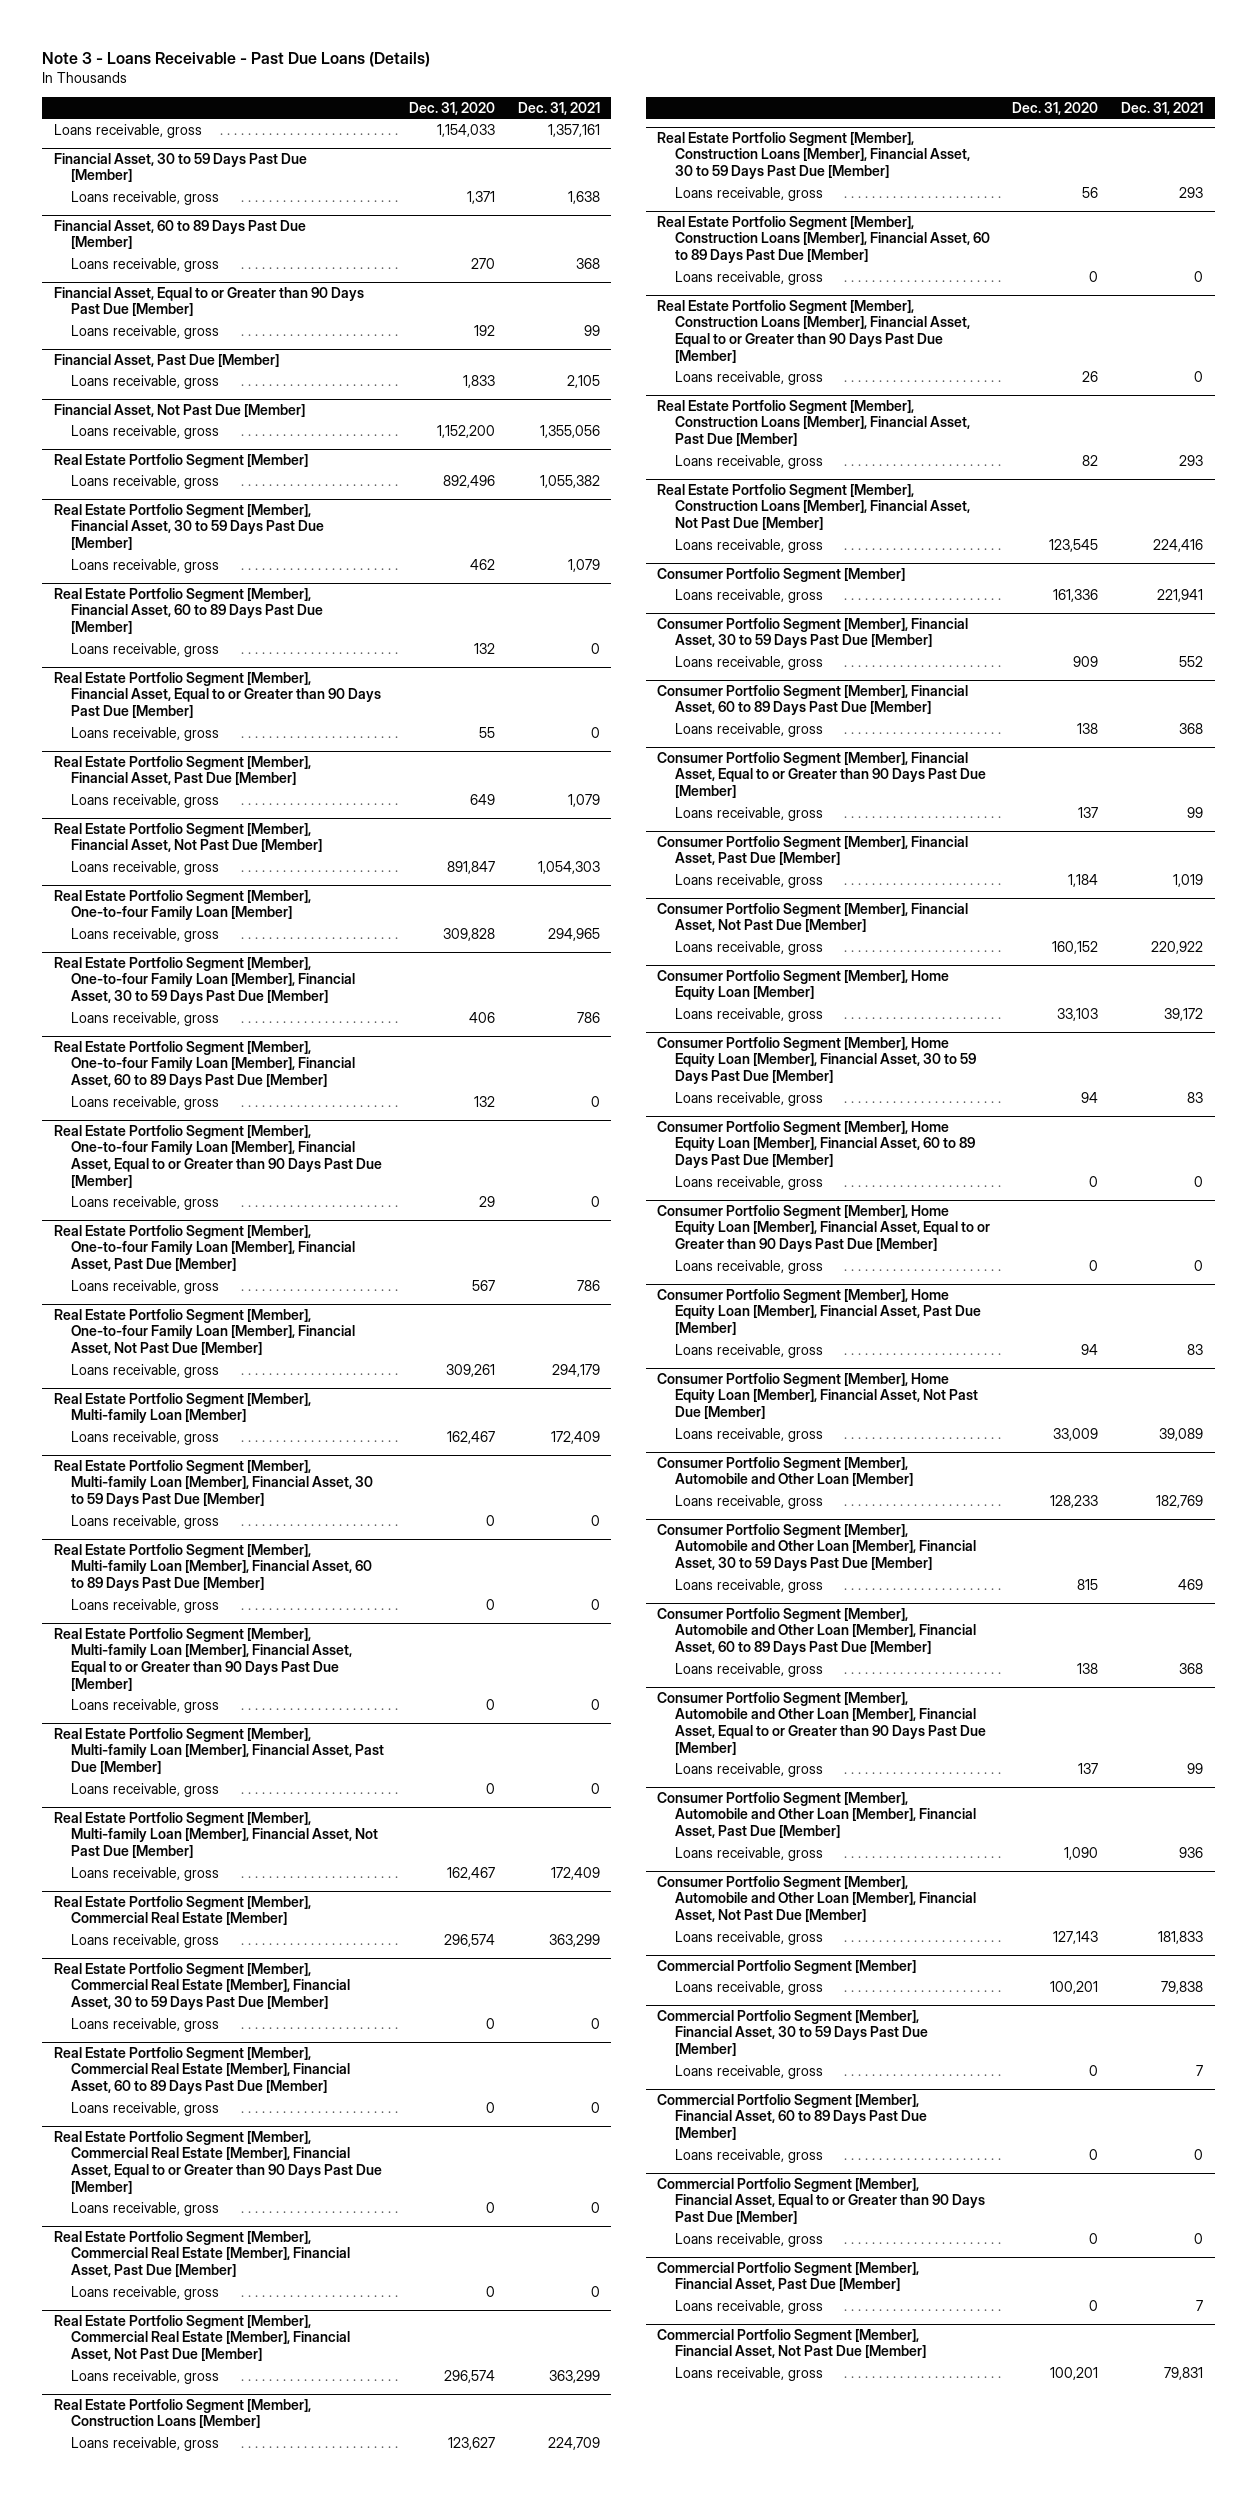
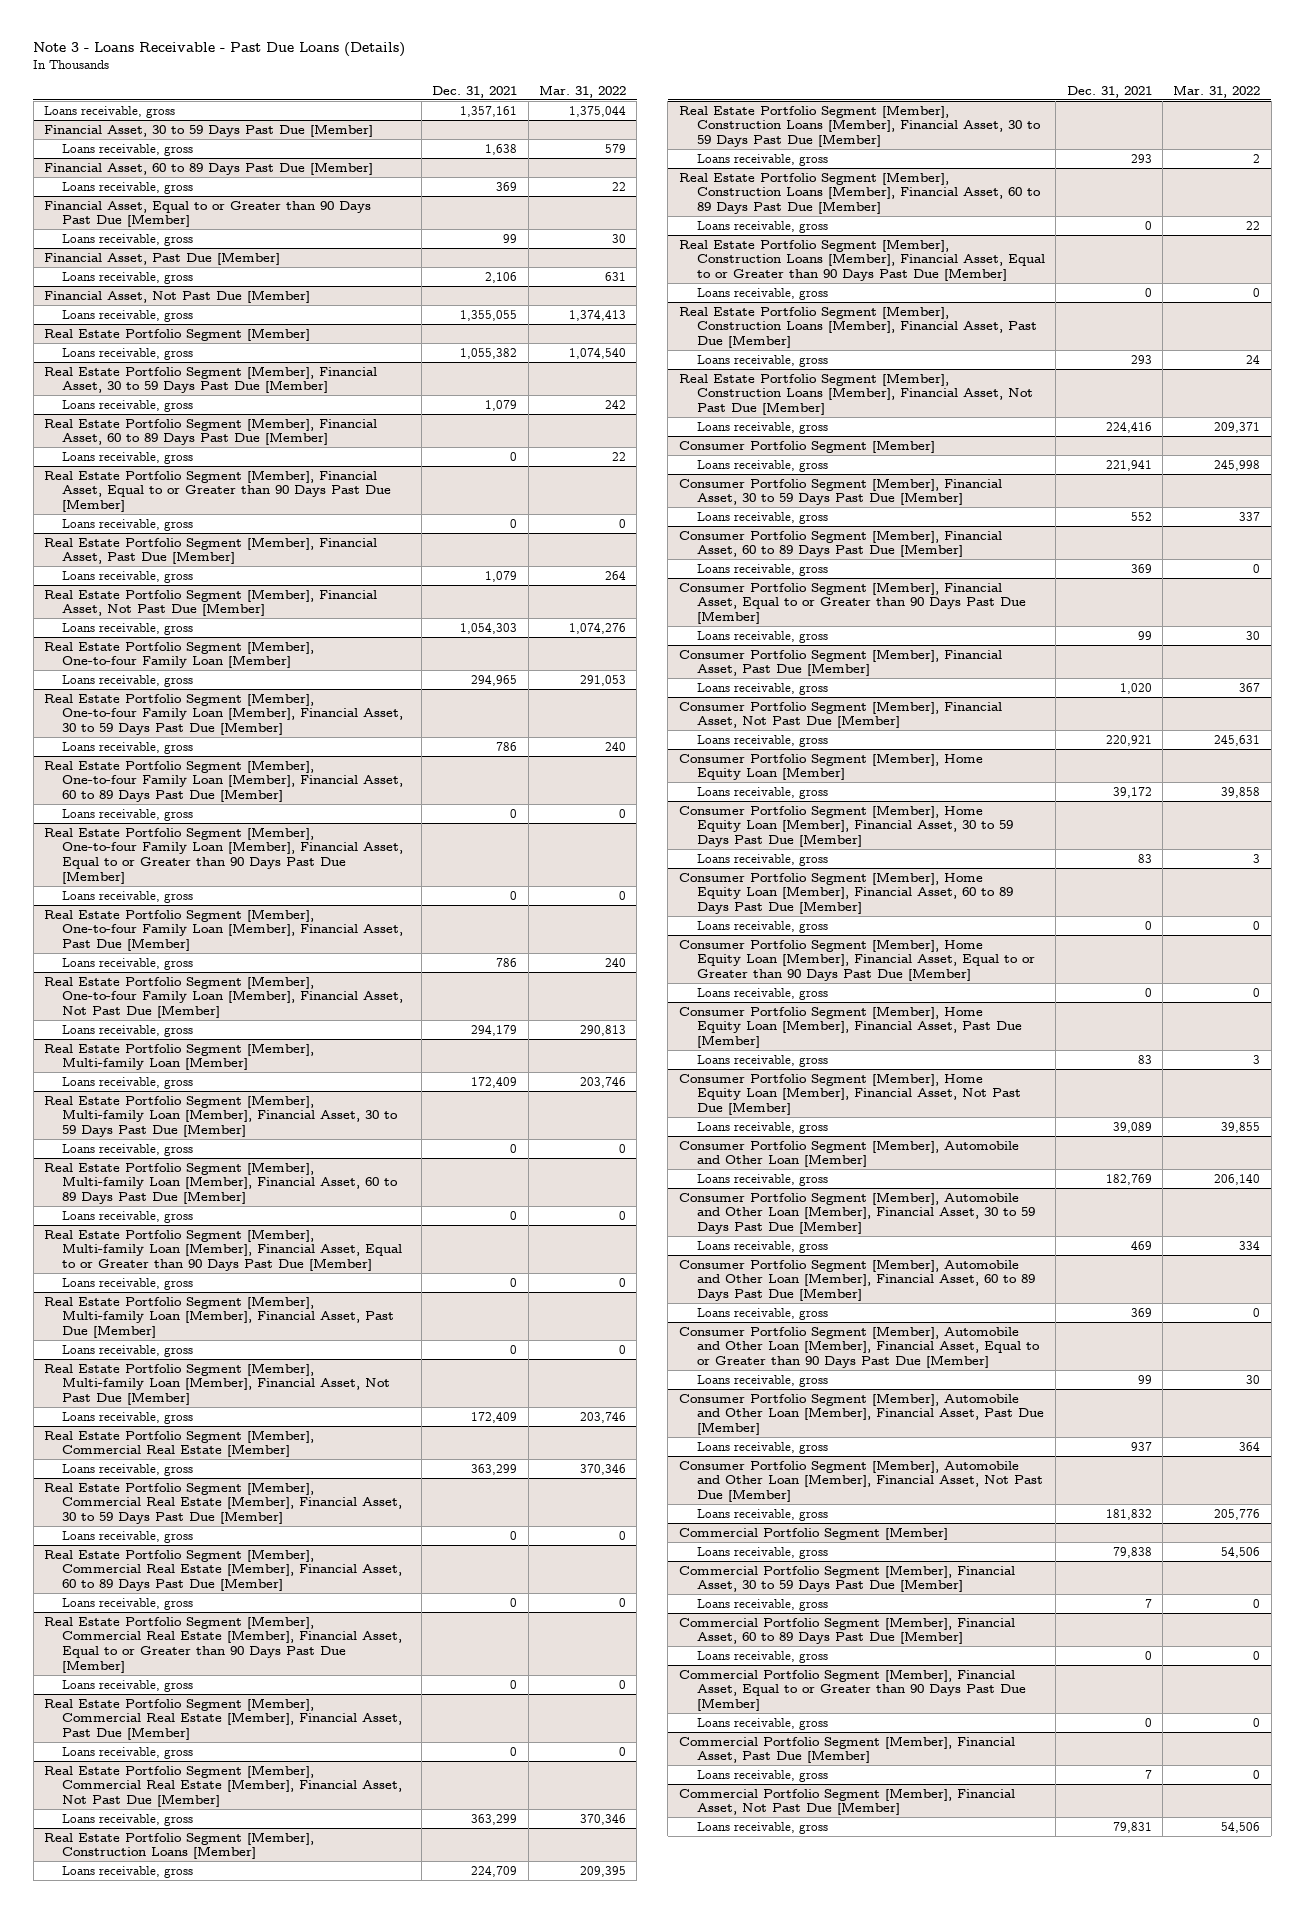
- | Dec. 31, 2020 | Dec. 31, 2021
+ | Dec. 31, 2021 | Mar. 31, 2022
@ Financial Asset, 60 to 89 Days Past Due [Member]
- Loans receivable, gross | 270 | 368
+ Loans receivable, gross | 369 | 22
@ Financial Asset, Past Due [Member]
- Loans receivable, gross | 1,833 | 2,105
+ Loans receivable, gross | 2,106 | 631
@ Financial Asset, Not Past Due [Member]
- Loans receivable, gross | 1,152,200 | 1,355,056
+ Loans receivable, gross | 1,355,055 | 1,374,413
@ Consumer Portfolio Segment [Member], Financial Asset, 60 to 89 Days Past Due [Member]
- Loans receivable, gross | 138 | 368
+ Loans receivable, gross | 369 | 0
@ Consumer Portfolio Segment [Member], Financial Asset, Past Due [Member]
- Loans receivable, gross | 1,184 | 1,019
+ Loans receivable, gross | 1,020 | 367
@ Consumer Portfolio Segment [Member], Financial Asset, Not Past Due [Member]
- Loans receivable, gross | 160,152 | 220,922
+ Loans receivable, gross | 220,921 | 245,631
@ Consumer Portfolio Segment [Member], Automobile and Other Loan [Member], Financial Asset, 60 to 89 Days Past Due [Member]
- Loans receivable, gross | 138 | 368
+ Loans receivable, gross | 369 | 0
@ Consumer Portfolio Segment [Member], Automobile and Other Loan [Member], Financial Asset, Past Due [Member]
- Loans receivable, gross | 1,090 | 936
+ Loans receivable, gross | 937 | 364
@ Consumer Portfolio Segment [Member], Automobile and Other Loan [Member], Financial Asset, Not Past Due [Member]
- Loans receivable, gross | 127,143 | 181,833
+ Loans receivable, gross | 181,832 | 205,776

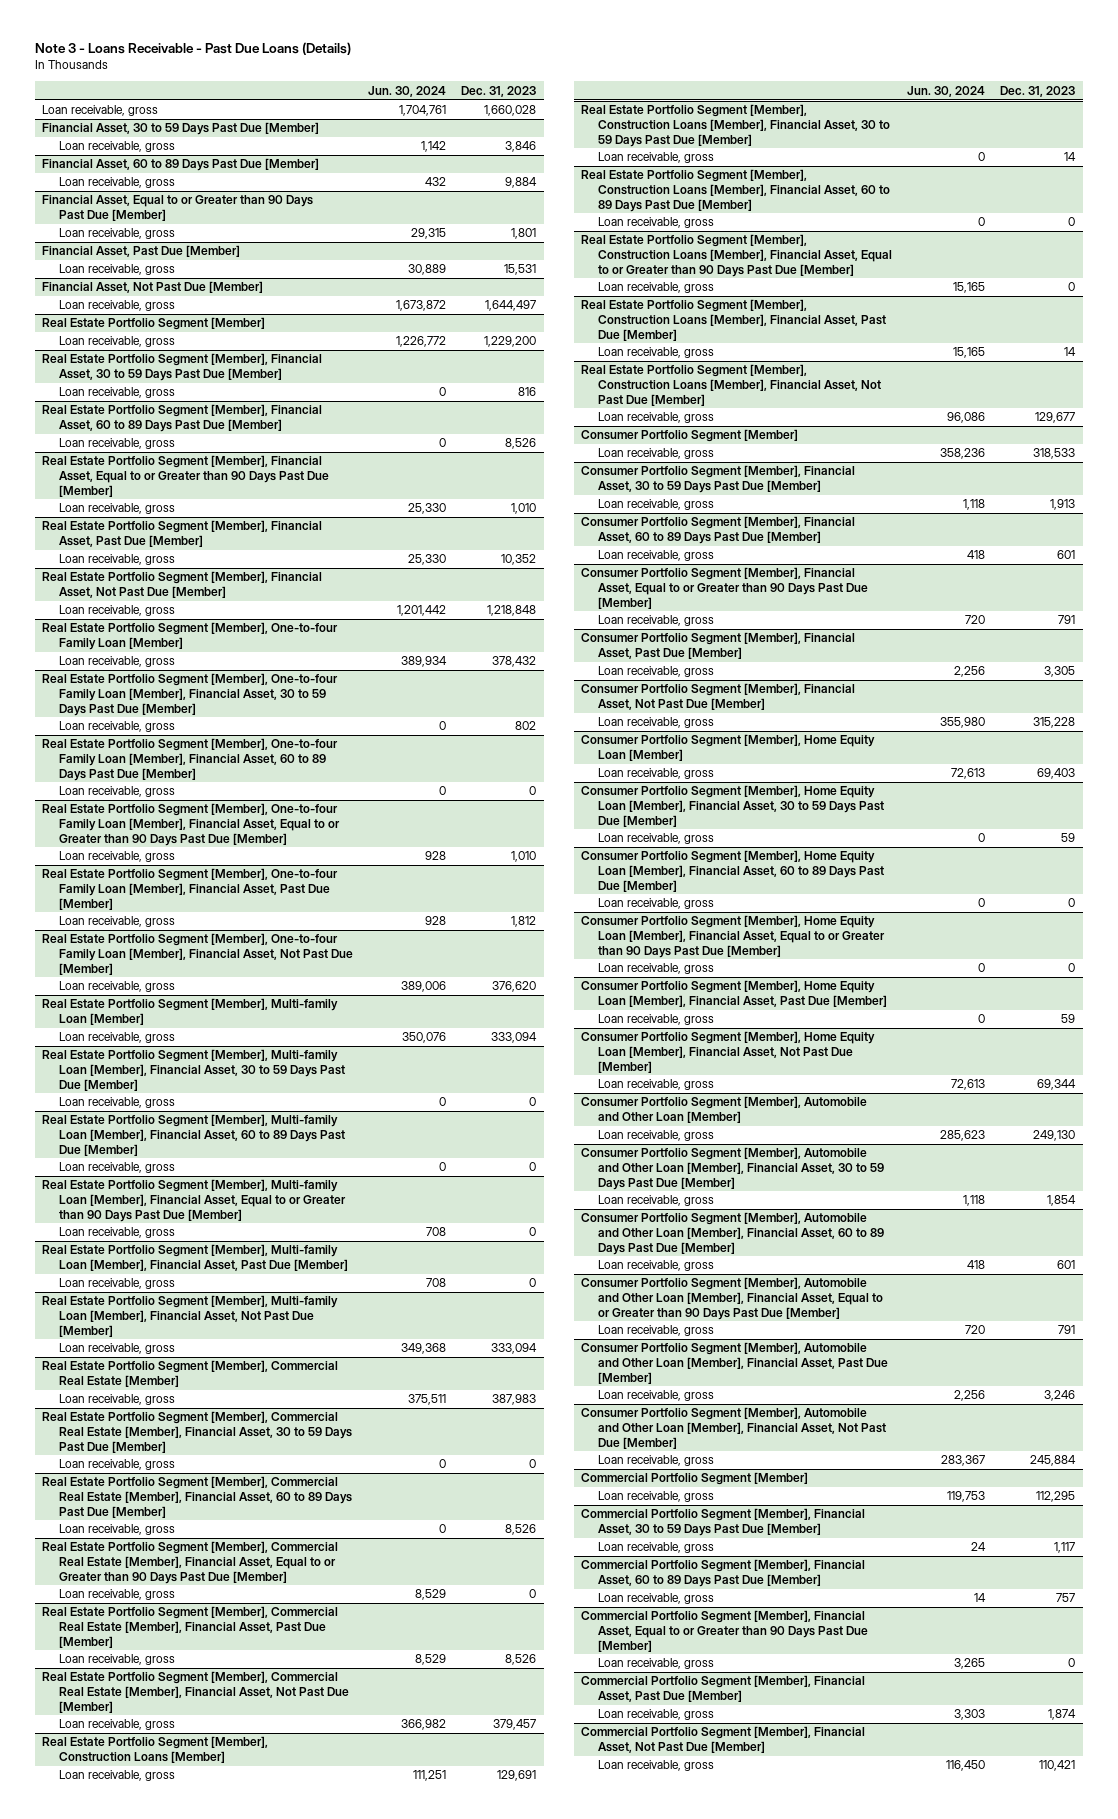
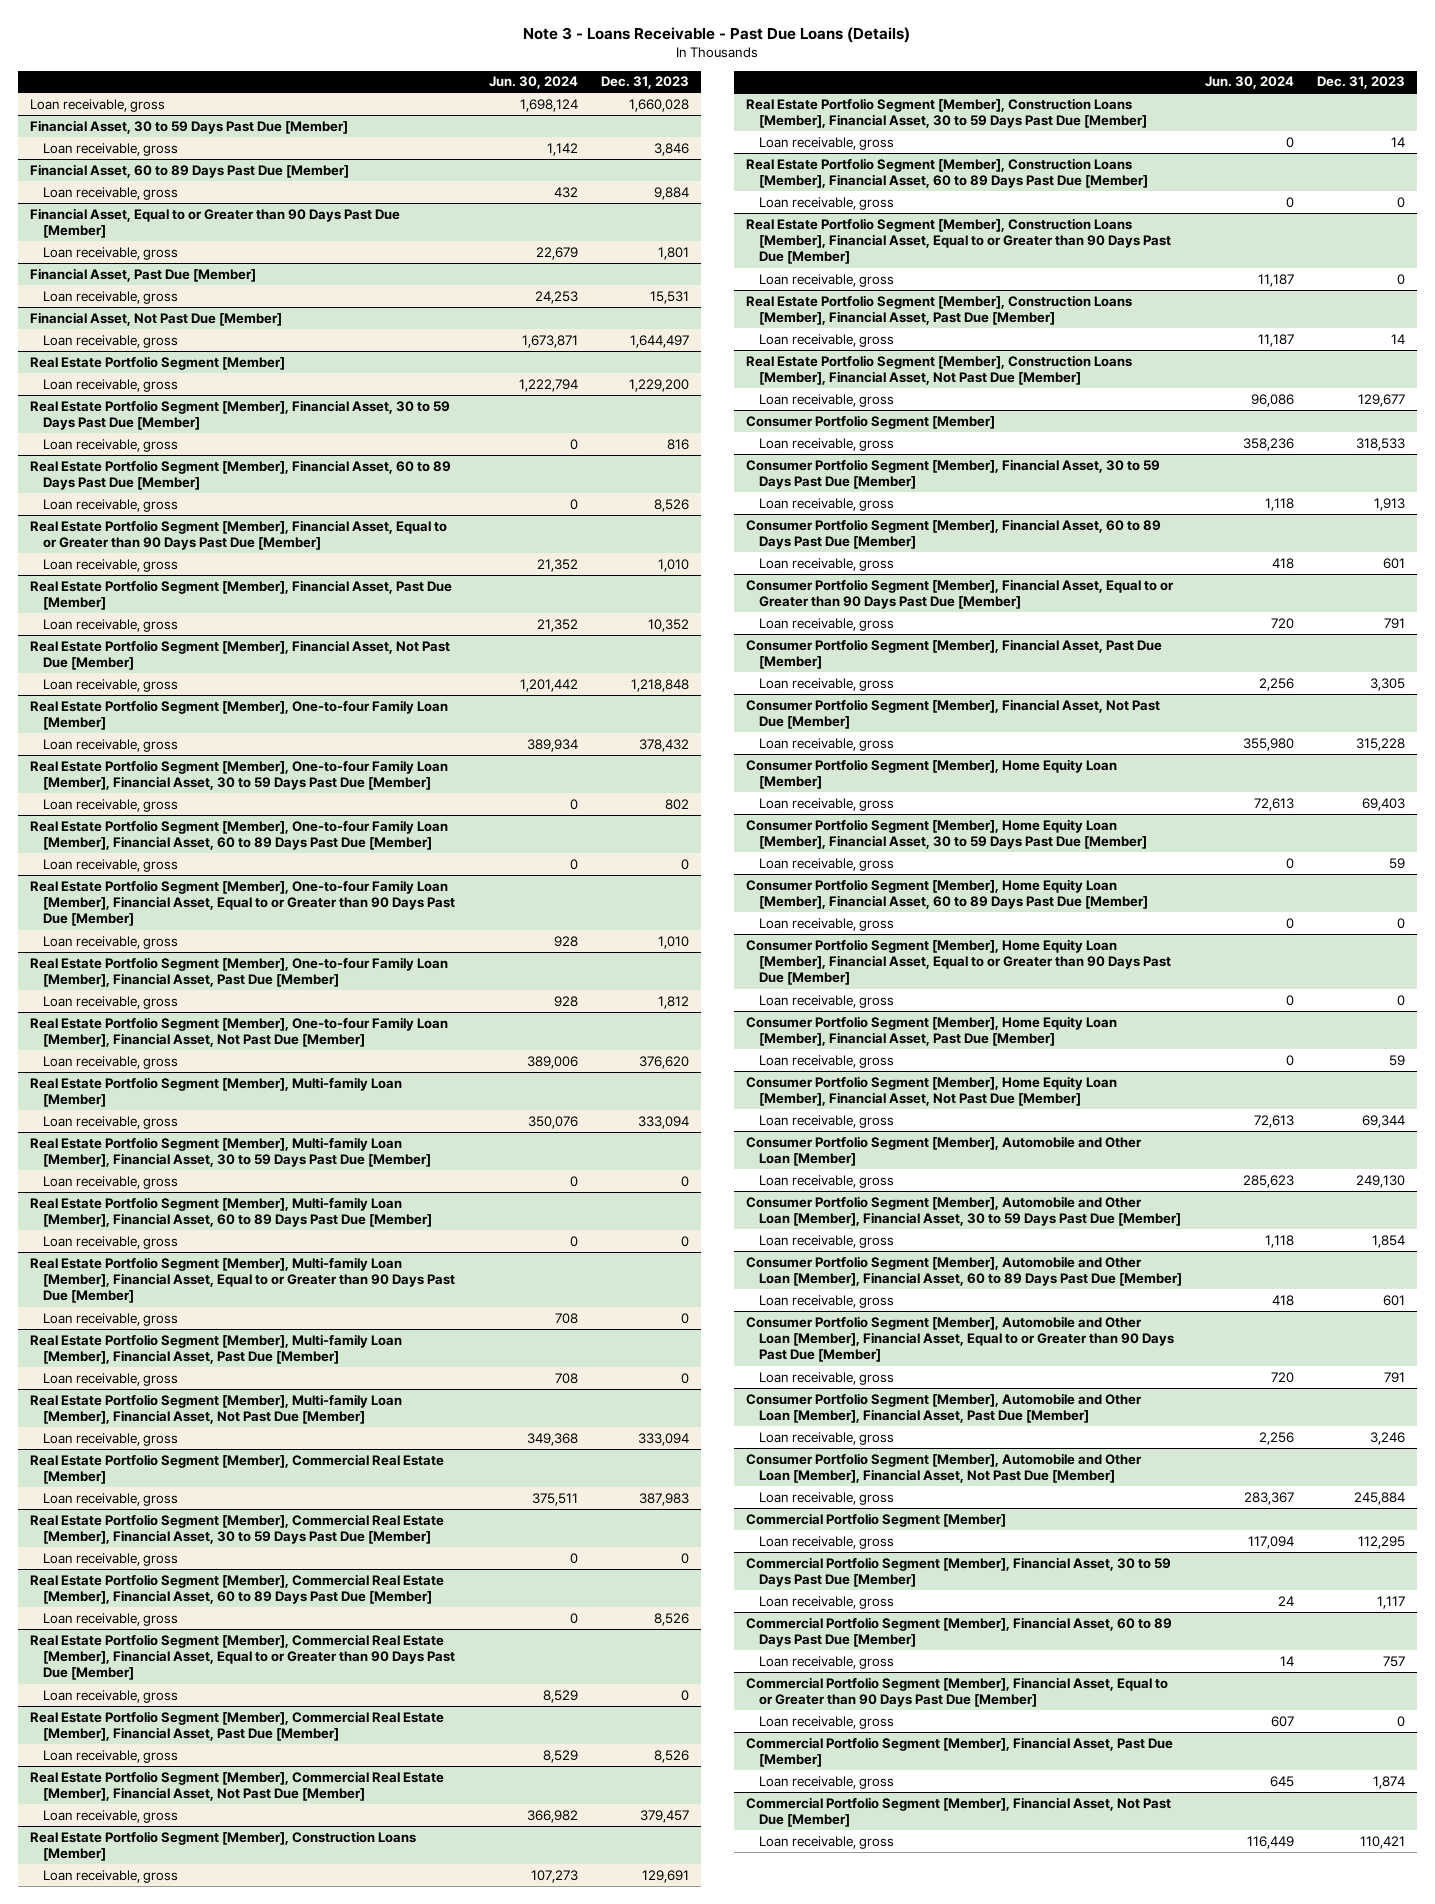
- Loan receivable, gross | 1,704,761 | 1,660,028
+ Loan receivable, gross | 1,698,124 | 1,660,028
@ Financial Asset, Equal to or Greater than 90 Days Past Due [Member]
- Loan receivable, gross | 29,315 | 1,801
+ Loan receivable, gross | 22,679 | 1,801
@ Financial Asset, Past Due [Member]
- Loan receivable, gross | 30,889 | 15,531
+ Loan receivable, gross | 24,253 | 15,531
@ Financial Asset, Not Past Due [Member]
- Loan receivable, gross | 1,673,872 | 1,644,497
+ Loan receivable, gross | 1,673,871 | 1,644,497
@ Real Estate Portfolio Segment [Member]
- Loan receivable, gross | 1,226,772 | 1,229,200
+ Loan receivable, gross | 1,222,794 | 1,229,200
@ Real Estate Portfolio Segment [Member], Financial Asset, Equal to or Greater than 90 Days Past Due [Member]
- Loan receivable, gross | 25,330 | 1,010
+ Loan receivable, gross | 21,352 | 1,010
@ Real Estate Portfolio Segment [Member], Financial Asset, Past Due [Member]
- Loan receivable, gross | 25,330 | 10,352
+ Loan receivable, gross | 21,352 | 10,352
@ Real Estate Portfolio Segment [Member], Construction Loans [Member]
- Loan receivable, gross | 111,251 | 129,691
+ Loan receivable, gross | 107,273 | 129,691
@ Real Estate Portfolio Segment [Member], Construction Loans [Member], Financial Asset, Equal to or Greater than 90 Days Past Due [Member]
- Loan receivable, gross | 15,165 | 0
+ Loan receivable, gross | 11,187 | 0
@ Real Estate Portfolio Segment [Member], Construction Loans [Member], Financial Asset, Past Due [Member]
- Loan receivable, gross | 15,165 | 14
+ Loan receivable, gross | 11,187 | 14
@ Commercial Portfolio Segment [Member]
- Loan receivable, gross | 119,753 | 112,295
+ Loan receivable, gross | 117,094 | 112,295
@ Commercial Portfolio Segment [Member], Financial Asset, Equal to or Greater than 90 Days Past Due [Member]
- Loan receivable, gross | 3,265 | 0
+ Loan receivable, gross | 607 | 0
@ Commercial Portfolio Segment [Member], Financial Asset, Past Due [Member]
- Loan receivable, gross | 3,303 | 1,874
+ Loan receivable, gross | 645 | 1,874
@ Commercial Portfolio Segment [Member], Financial Asset, Not Past Due [Member]
- Loan receivable, gross | 116,450 | 110,421
+ Loan receivable, gross | 116,449 | 110,421

